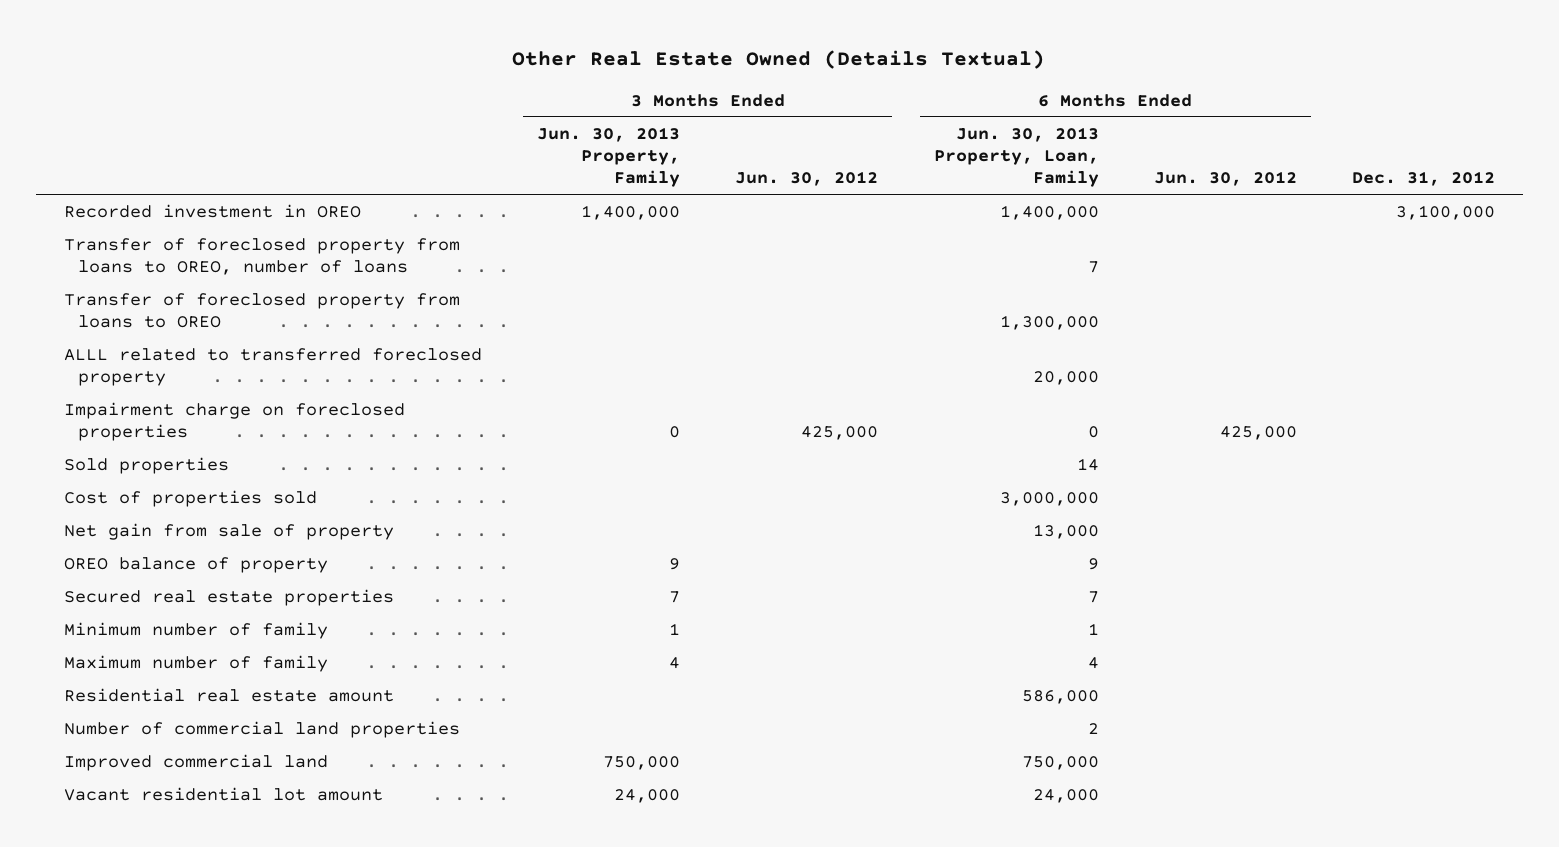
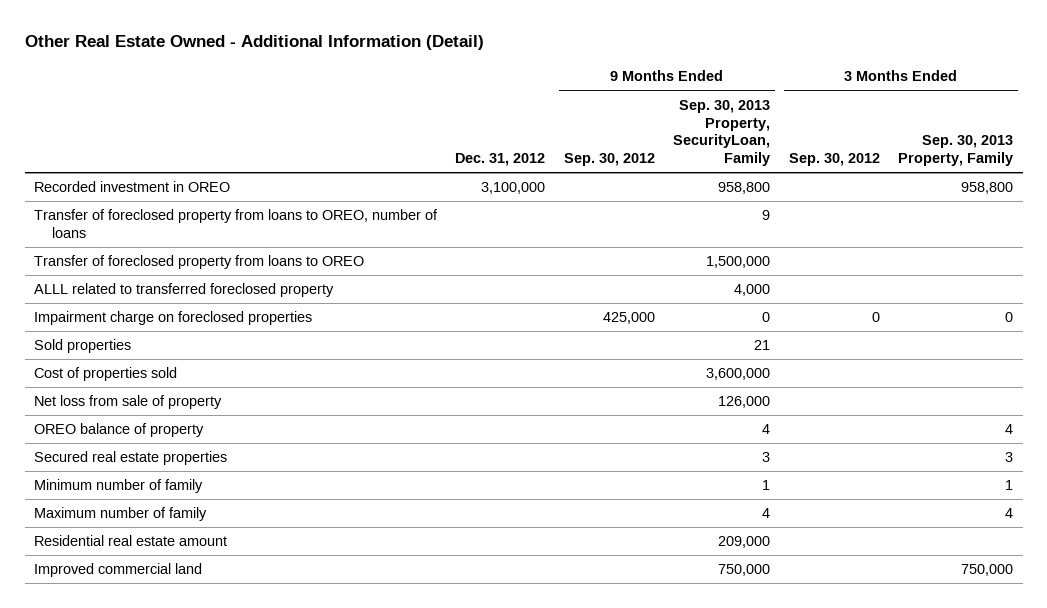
- Other Real Estate Owned (Details Textual)
+ Other Real Estate Owned - Additional Information (Detail)
- | 3 Months Ended Jun. 30, 2013 Property, Family | 3 Months Ended Jun. 30, 2012 | 6 Months Ended Jun. 30, 2013 Property, Loan, Family | 6 Months Ended Jun. 30, 2012 | Dec. 31, 2012
+ | Dec. 31, 2012 | 9 Months Ended Sep. 30, 2012 | 9 Months Ended Sep. 30, 2013 Property, SecurityLoan, Family | 3 Months Ended Sep. 30, 2012 | 3 Months Ended Sep. 30, 2013 Property, Family
- Net gain from sale of property | | | 13,000 | |
+ Net loss from sale of property | | | 126,000 | |
- Number of commercial land properties | | | 2 | |
- Vacant residential lot amount | 24,000 | | 24,000 | |

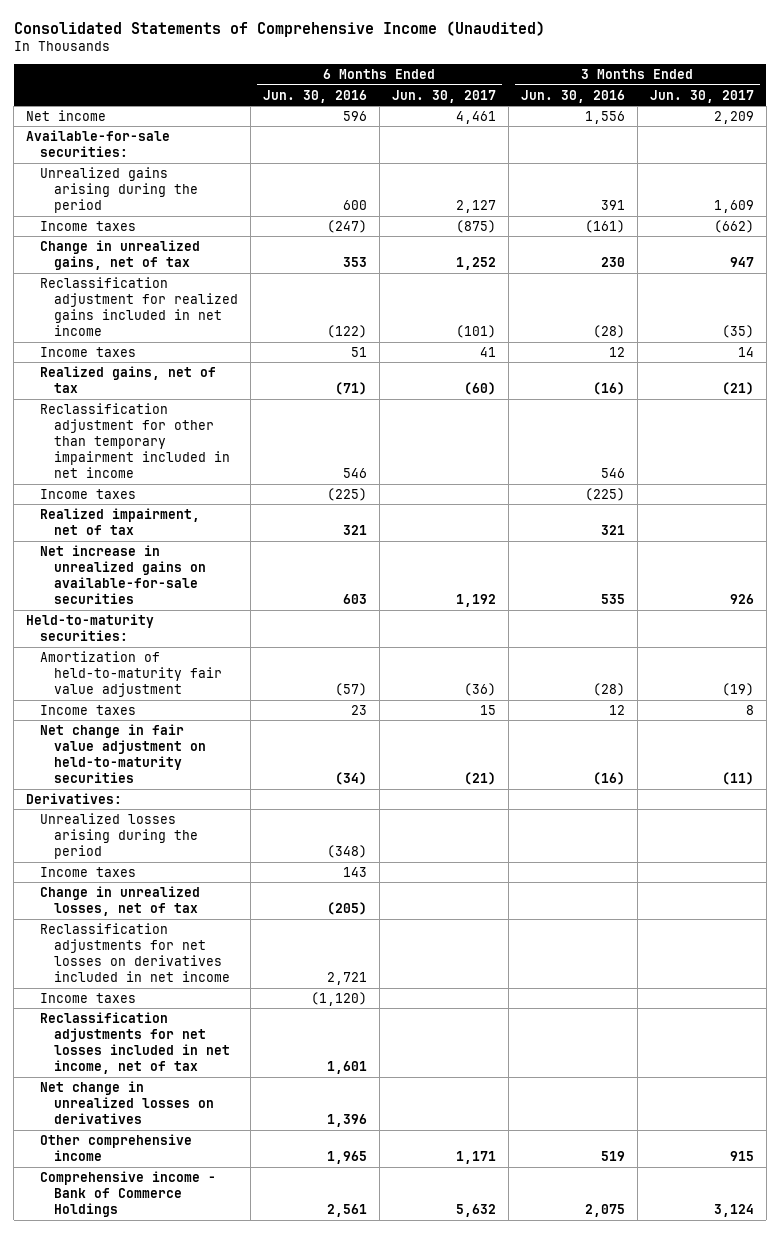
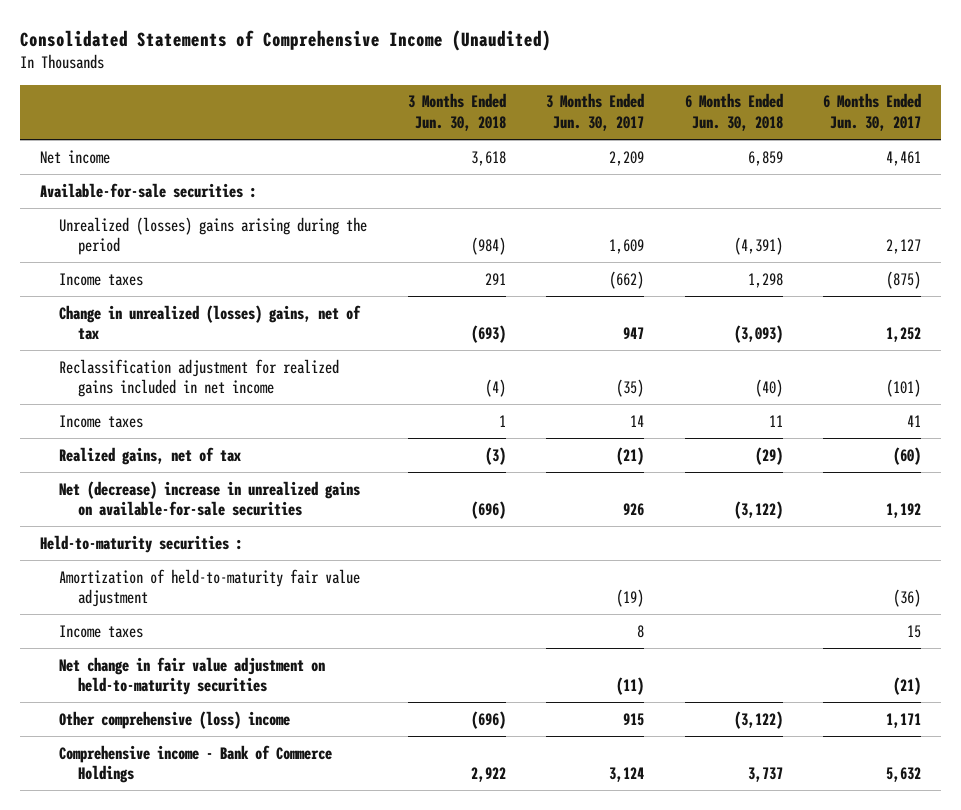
- | 6 Months Ended Jun. 30, 2016 | 6 Months Ended Jun. 30, 2017 | 3 Months Ended Jun. 30, 2016 | 3 Months Ended Jun. 30, 2017
+ | 3 Months Ended Jun. 30, 2018 | 3 Months Ended Jun. 30, 2017 | 6 Months Ended Jun. 30, 2018 | 6 Months Ended Jun. 30, 2017
- Available-for-sale securities:
- Unrealized gains arising during the period | 600 | 2,127 | 391 | 1,609
+ Available-for-sale securities :
+ Unrealized (losses) gains arising during the period | (984) | 1,609 | (4,391) | 2,127
- Change in unrealized gains, net of tax | 353 | 1,252 | 230 | 947
+ Change in unrealized (losses) gains, net of tax | (693) | 947 | (3,093) | 1,252
- Reclassification adjustment for other than temporary impairment included in net income | 546 | | 546 |
- Income taxes | (225) | | (225) |
- Realized impairment, net of tax | 321 | | 321 |
- Net increase in unrealized gains on available-for-sale securities | 603 | 1,192 | 535 | 926
- Held-to-maturity securities:
+ Net (decrease) increase in unrealized gains on available-for-sale securities | (696) | 926 | (3,122) | 1,192
+ Held-to-maturity securities :
- Derivatives:
- Unrealized losses arising during the period | (348) | | |
- Income taxes | 143 | | |
- Change in unrealized losses, net of tax | (205) | | |
- Reclassification adjustments for net losses on derivatives included in net income | 2,721 | | |
- Income taxes | (1,120) | | |
- Reclassification adjustments for net losses included in net income, net of tax | 1,601 | | |
- Net change in unrealized losses on derivatives | 1,396 | | |
- Other comprehensive income | 1,965 | 1,171 | 519 | 915
+ Other comprehensive (loss) income | (696) | 915 | (3,122) | 1,171

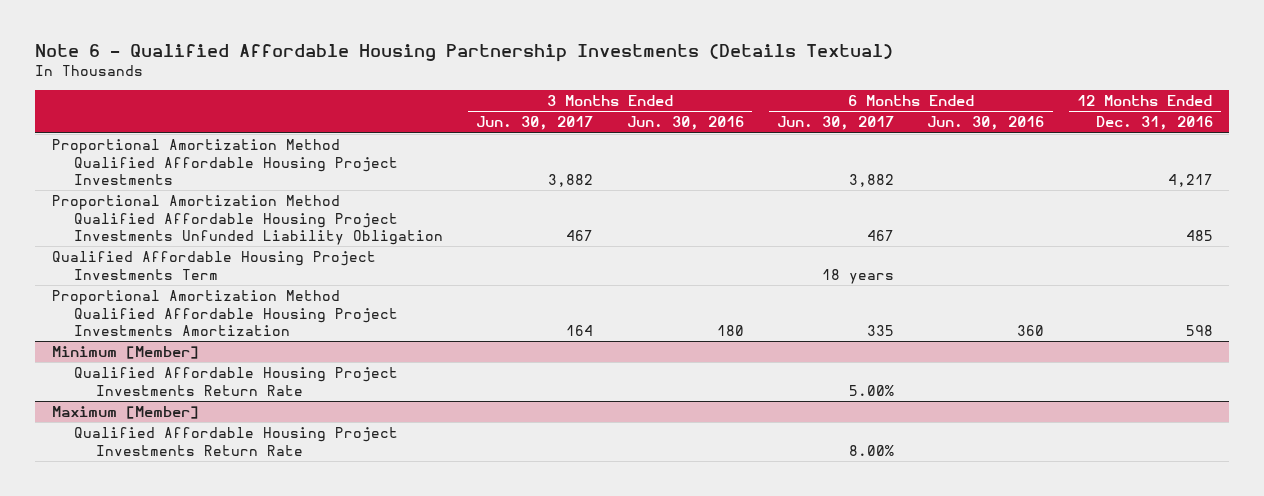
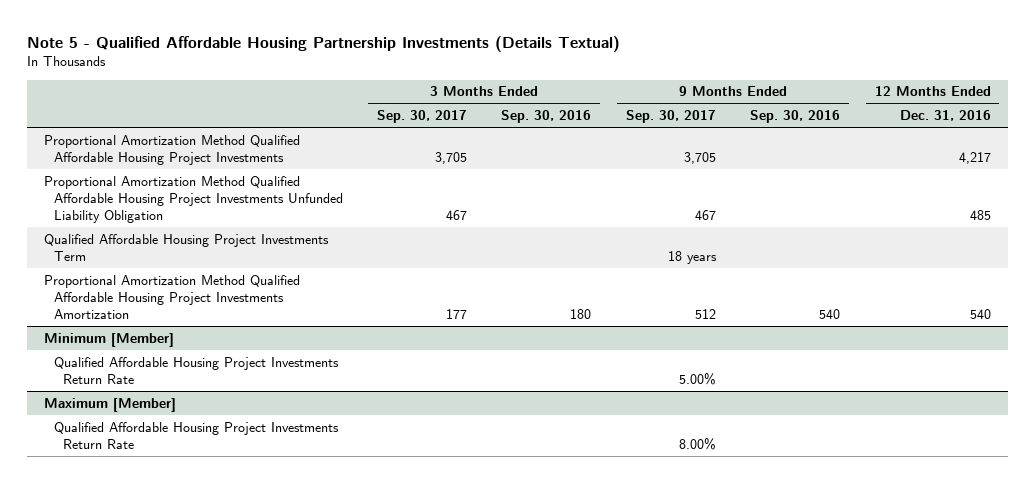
- Note 6 - Qualified Affordable Housing Partnership Investments (Details Textual)
+ Note 5 - Qualified Affordable Housing Partnership Investments (Details Textual)
- | 3 Months Ended Jun. 30, 2017 | 3 Months Ended Jun. 30, 2016 | 6 Months Ended Jun. 30, 2017 | 6 Months Ended Jun. 30, 2016 | 12 Months Ended Dec. 31, 2016
+ | 3 Months Ended Sep. 30, 2017 | 3 Months Ended Sep. 30, 2016 | 9 Months Ended Sep. 30, 2017 | 9 Months Ended Sep. 30, 2016 | 12 Months Ended Dec. 31, 2016
- Proportional Amortization Method Qualified Affordable Housing Project Investments Amortization | 164 | 180 | 335 | 360 | 598
+ Proportional Amortization Method Qualified Affordable Housing Project Investments Amortization | 177 | 180 | 512 | 540 | 540

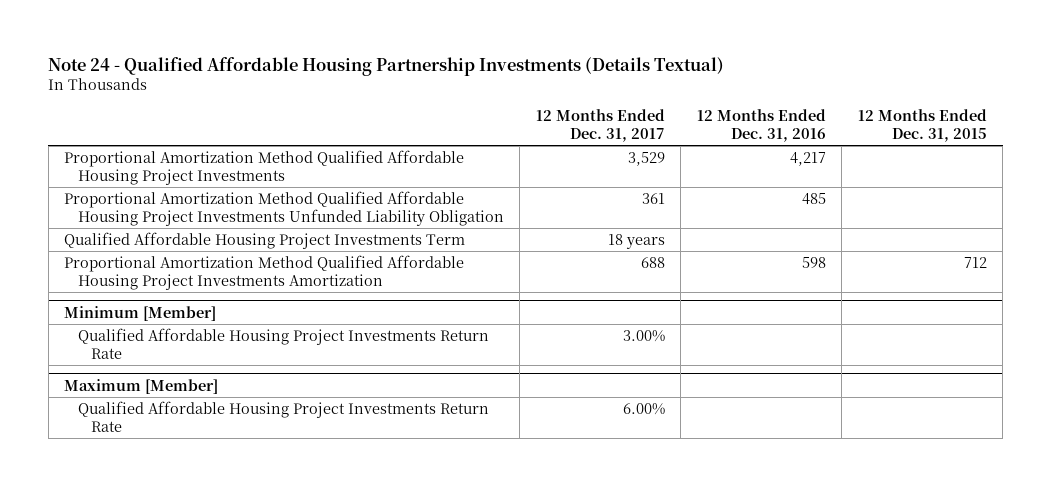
- Note 5 - Qualified Affordable Housing Partnership Investments (Details Textual)
+ Note 24 - Qualified Affordable Housing Partnership Investments (Details Textual)
- | 3 Months Ended Sep. 30, 2017 | 3 Months Ended Sep. 30, 2016 | 9 Months Ended Sep. 30, 2017 | 9 Months Ended Sep. 30, 2016 | 12 Months Ended Dec. 31, 2016
+ | 12 Months Ended Dec. 31, 2017 | 12 Months Ended Dec. 31, 2016 | 12 Months Ended Dec. 31, 2015
- Proportional Amortization Method Qualified Affordable Housing Project Investments Amortization | 177 | 180 | 512 | 540 | 540
+ Proportional Amortization Method Qualified Affordable Housing Project Investments Amortization | 688 | 598 | 712

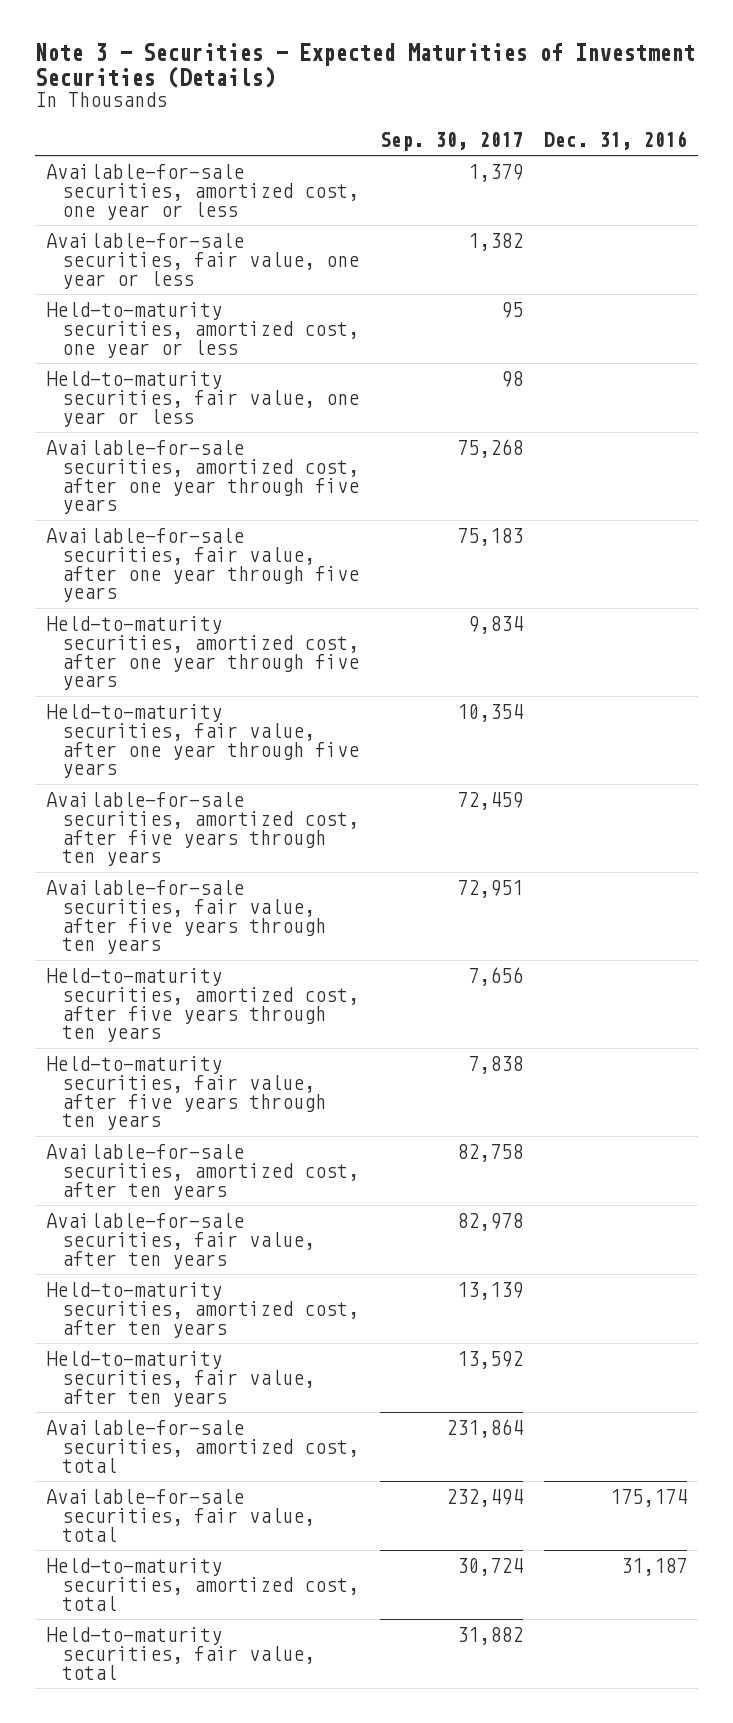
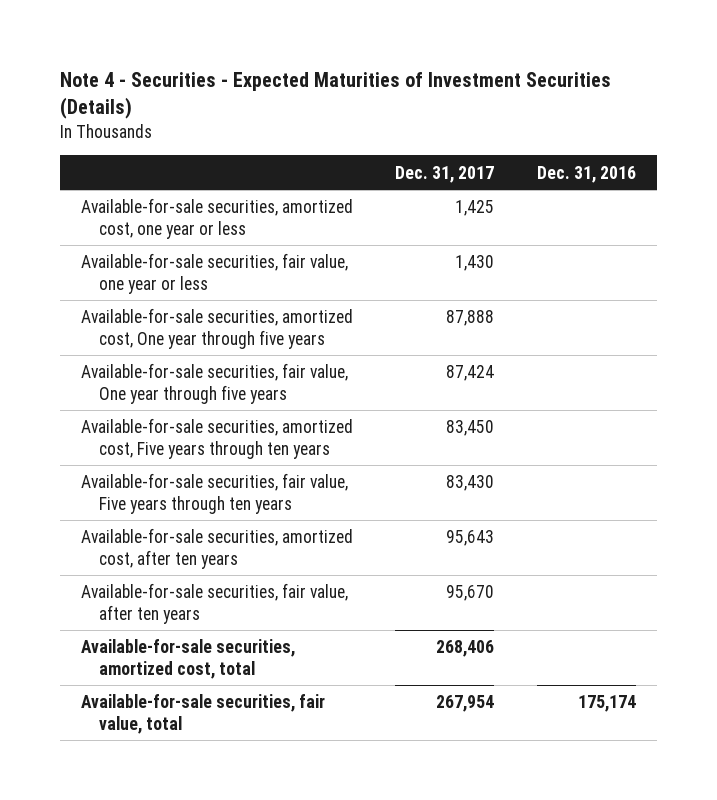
- Note 3 - Securities - Expected Maturities of Investment Securities (Details)
+ Note 4 - Securities - Expected Maturities of Investment Securities (Details)
- | Sep. 30, 2017 | Dec. 31, 2016
+ | Dec. 31, 2017 | Dec. 31, 2016
- Held-to-maturity securities, amortized cost, one year or less | 95 |
- Held-to-maturity securities, fair value, one year or less | 98 |
- Available-for-sale securities, amortized cost, after one year through five years | 75,268 |
- Available-for-sale securities, fair value, after one year through five years | 75,183 |
- Held-to-maturity securities, amortized cost, after one year through five years | 9,834 |
- Held-to-maturity securities, fair value, after one year through five years | 10,354 |
- Available-for-sale securities, amortized cost, after five years through ten years | 72,459 |
- Available-for-sale securities, fair value, after five years through ten years | 72,951 |
- Held-to-maturity securities, amortized cost, after five years through ten years | 7,656 |
- Held-to-maturity securities, fair value, after five years through ten years | 7,838 |
+ Available-for-sale securities, amortized cost, One year through five years | 87,888 |
+ Available-for-sale securities, fair value, One year through five years | 87,424 |
+ Available-for-sale securities, amortized cost, Five years through ten years | 83,450 |
+ Available-for-sale securities, fair value, Five years through ten years | 83,430 |
- Held-to-maturity securities, amortized cost, after ten years | 13,139 |
- Held-to-maturity securities, fair value, after ten years | 13,592 |
- Held-to-maturity securities, amortized cost, total | 30,724 | 31,187
- Held-to-maturity securities, fair value, total | 31,882 |

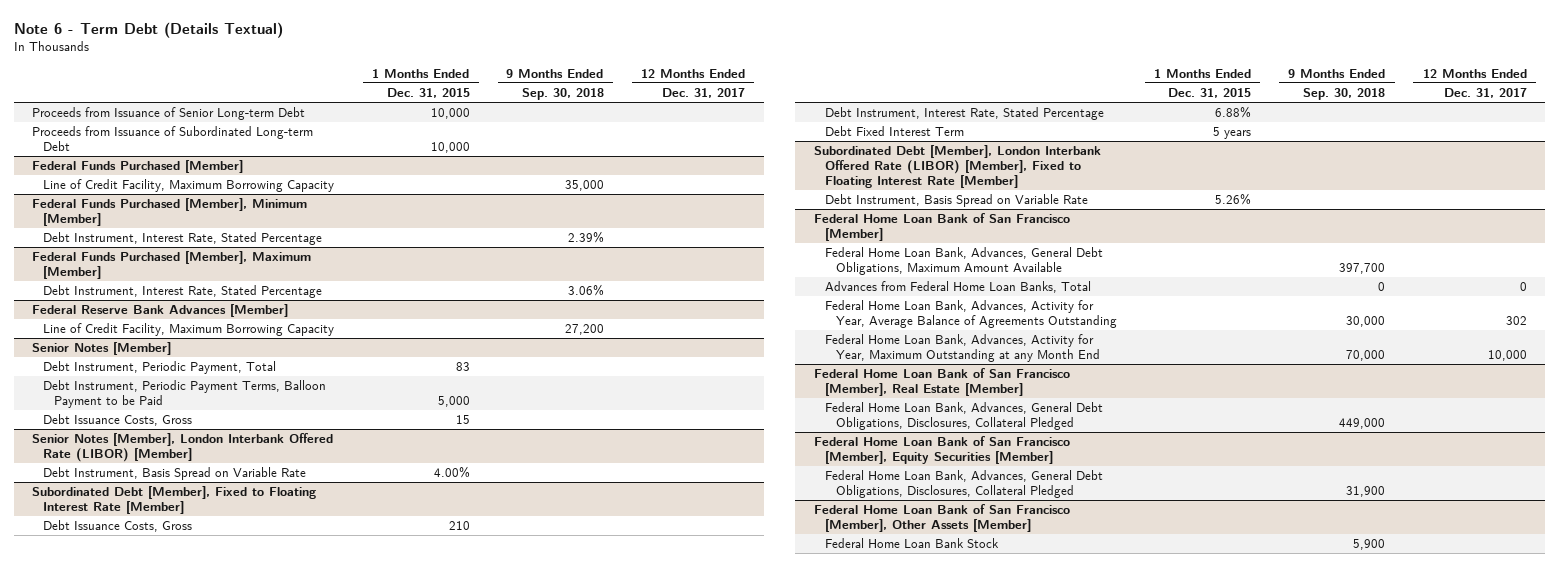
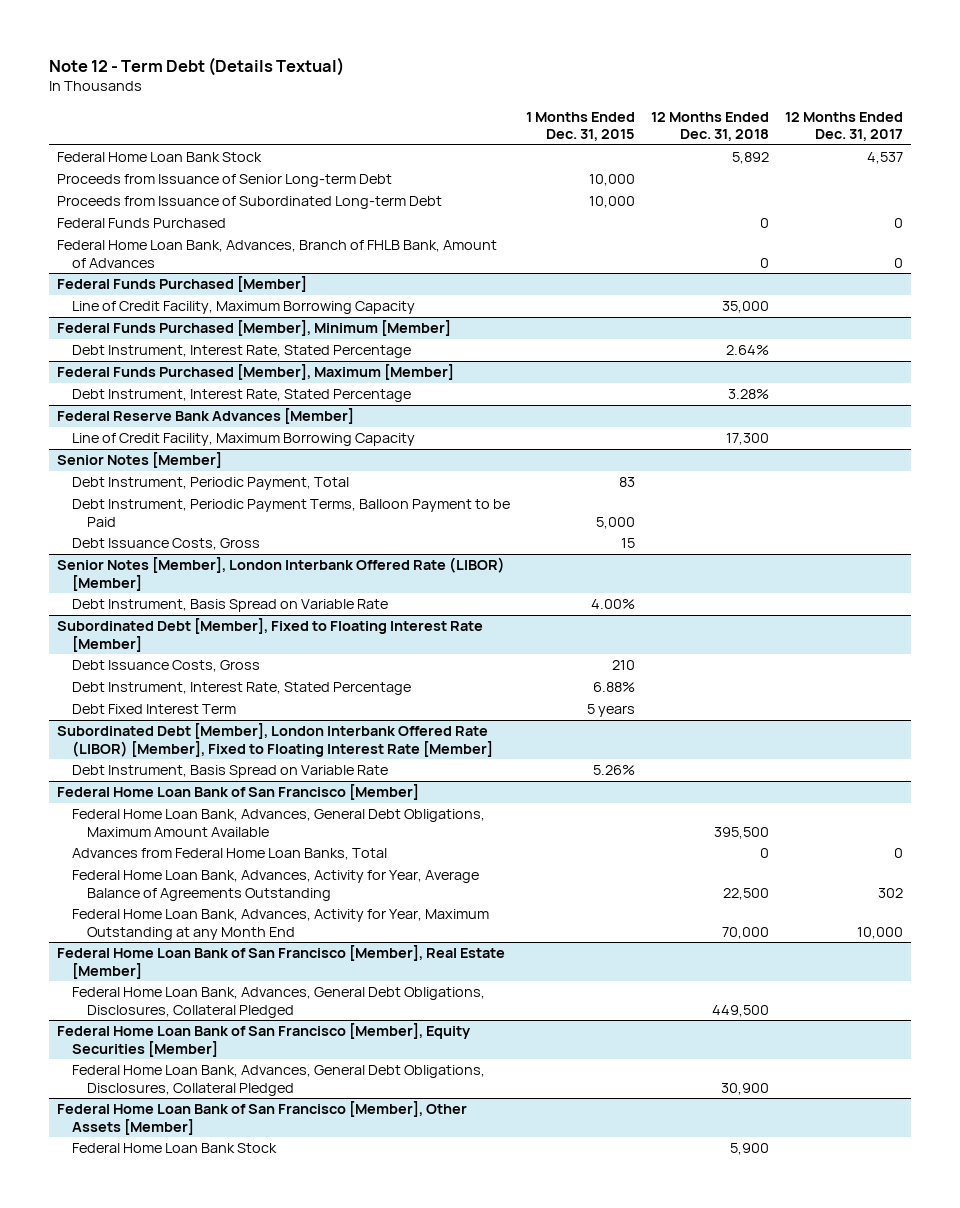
- Note 6 - Term Debt (Details Textual)
+ Note 12 - Term Debt (Details Textual)
- | 1 Months Ended Dec. 31, 2015 | 9 Months Ended Sep. 30, 2018 | 12 Months Ended Dec. 31, 2017
+ | 1 Months Ended Dec. 31, 2015 | 12 Months Ended Dec. 31, 2018 | 12 Months Ended Dec. 31, 2017
+ Federal Home Loan Bank Stock | | 5,892 | 4,537
+ Federal Funds Purchased | | 0 | 0
+ Federal Home Loan Bank, Advances, Branch of FHLB Bank, Amount of Advances | | 0 | 0

